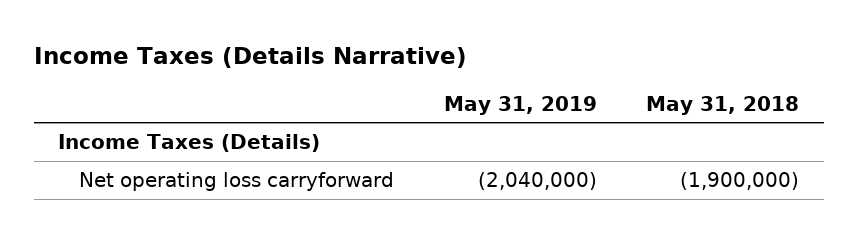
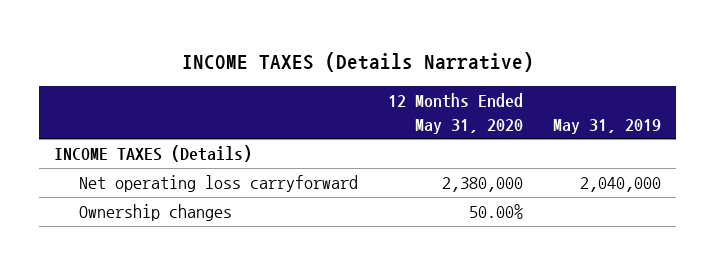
- Income Taxes (Details Narrative)
+ INCOME TAXES (Details Narrative)
- | May 31, 2019 | May 31, 2018
+ | 12 Months Ended May 31, 2020 | May 31, 2019
- Income Taxes (Details)
- Net operating loss carryforward | (2,040,000) | (1,900,000)
+ INCOME TAXES (Details)
+ Net operating loss carryforward | 2,380,000 | 2,040,000
+ Ownership changes | 50.00% |

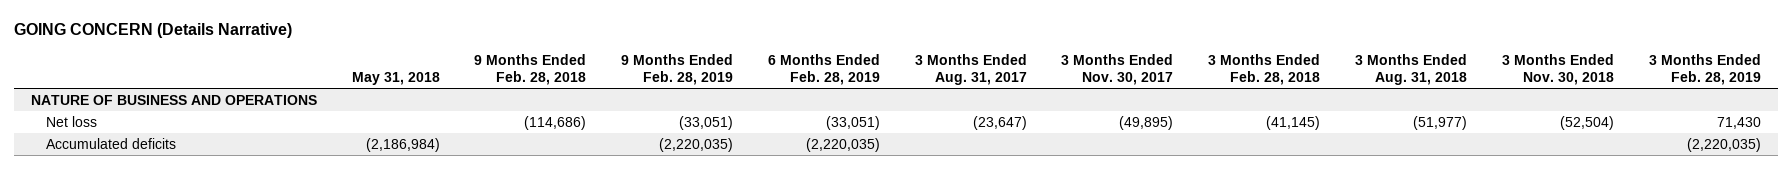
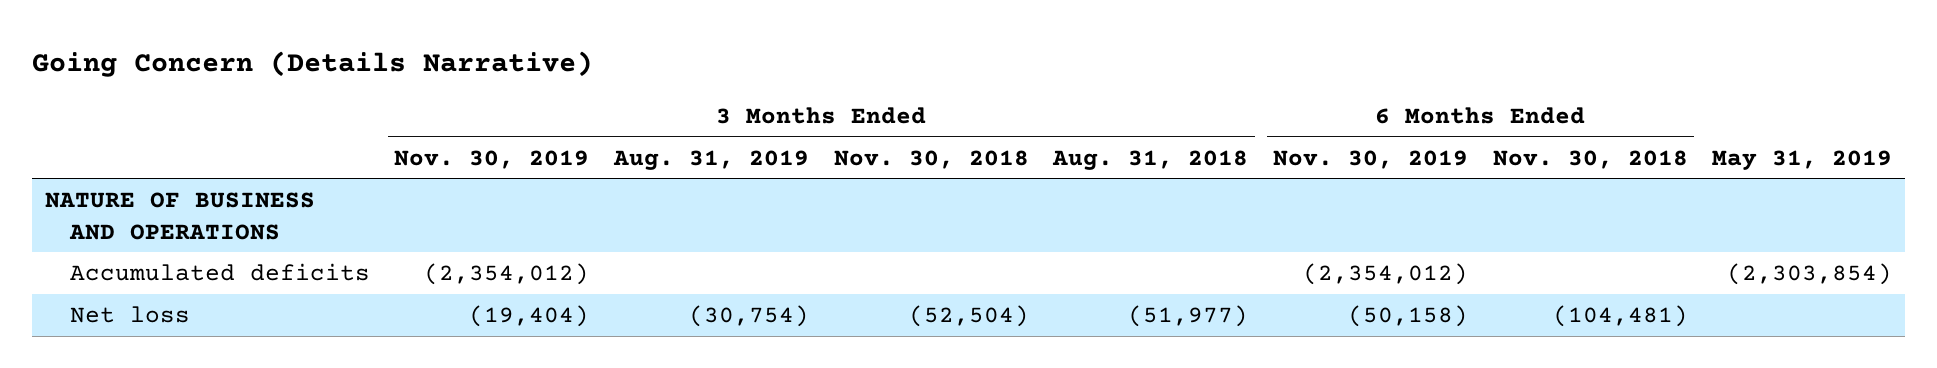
- GOING CONCERN (Details Narrative)
+ Going Concern (Details Narrative)
- | May 31, 2018 | 9 Months Ended Feb. 28, 2018 | 9 Months Ended Feb. 28, 2019 | 6 Months Ended Feb. 28, 2019 | 3 Months Ended Aug. 31, 2017 | 3 Months Ended Nov. 30, 2017 | 3 Months Ended Feb. 28, 2018 | 3 Months Ended Aug. 31, 2018 | 3 Months Ended Nov. 30, 2018 | 3 Months Ended Feb. 28, 2019
+ | 3 Months Ended Nov. 30, 2019 | 3 Months Ended Aug. 31, 2019 | 3 Months Ended Nov. 30, 2018 | 3 Months Ended Aug. 31, 2018 | 6 Months Ended Nov. 30, 2019 | 6 Months Ended Nov. 30, 2018 | May 31, 2019
moved down: Net loss | (19,404) | (30,754) | (52,504) | (51,977) | (50,158) | (104,481) |

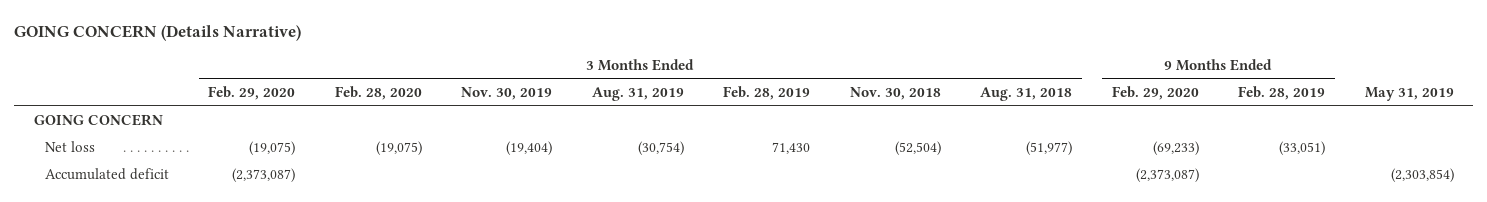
- Going Concern (Details Narrative)
+ GOING CONCERN (Details Narrative)
- | 3 Months Ended Nov. 30, 2019 | 3 Months Ended Aug. 31, 2019 | 3 Months Ended Nov. 30, 2018 | 3 Months Ended Aug. 31, 2018 | 6 Months Ended Nov. 30, 2019 | 6 Months Ended Nov. 30, 2018 | May 31, 2019
+ | 3 Months Ended Feb. 29, 2020 | 3 Months Ended Feb. 28, 2020 | 3 Months Ended Nov. 30, 2019 | 3 Months Ended Aug. 31, 2019 | 3 Months Ended Feb. 28, 2019 | 3 Months Ended Nov. 30, 2018 | 3 Months Ended Aug. 31, 2018 | 9 Months Ended Feb. 29, 2020 | 9 Months Ended Feb. 28, 2019 | May 31, 2019
- NATURE OF BUSINESS AND OPERATIONS
- Accumulated deficits | (2,354,012) | | | | (2,354,012) | | (2,303,854)
+ GOING CONCERN
+ Accumulated deficit | (2,373,087) | | | | | | | (2,373,087) | | (2,303,854)

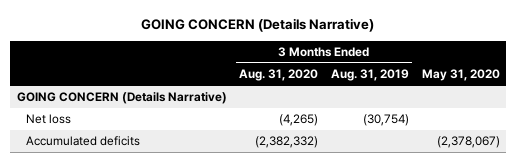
- | 3 Months Ended Feb. 29, 2020 | 3 Months Ended Feb. 28, 2020 | 3 Months Ended Nov. 30, 2019 | 3 Months Ended Aug. 31, 2019 | 3 Months Ended Feb. 28, 2019 | 3 Months Ended Nov. 30, 2018 | 3 Months Ended Aug. 31, 2018 | 9 Months Ended Feb. 29, 2020 | 9 Months Ended Feb. 28, 2019 | May 31, 2019
+ | 3 Months Ended Aug. 31, 2020 | 3 Months Ended Aug. 31, 2019 | May 31, 2020
- GOING CONCERN
+ GOING CONCERN (Details Narrative)
- Accumulated deficit | (2,373,087) | | | | | | | (2,373,087) | | (2,303,854)
+ Accumulated deficits | (2,382,332) | | (2,378,067)

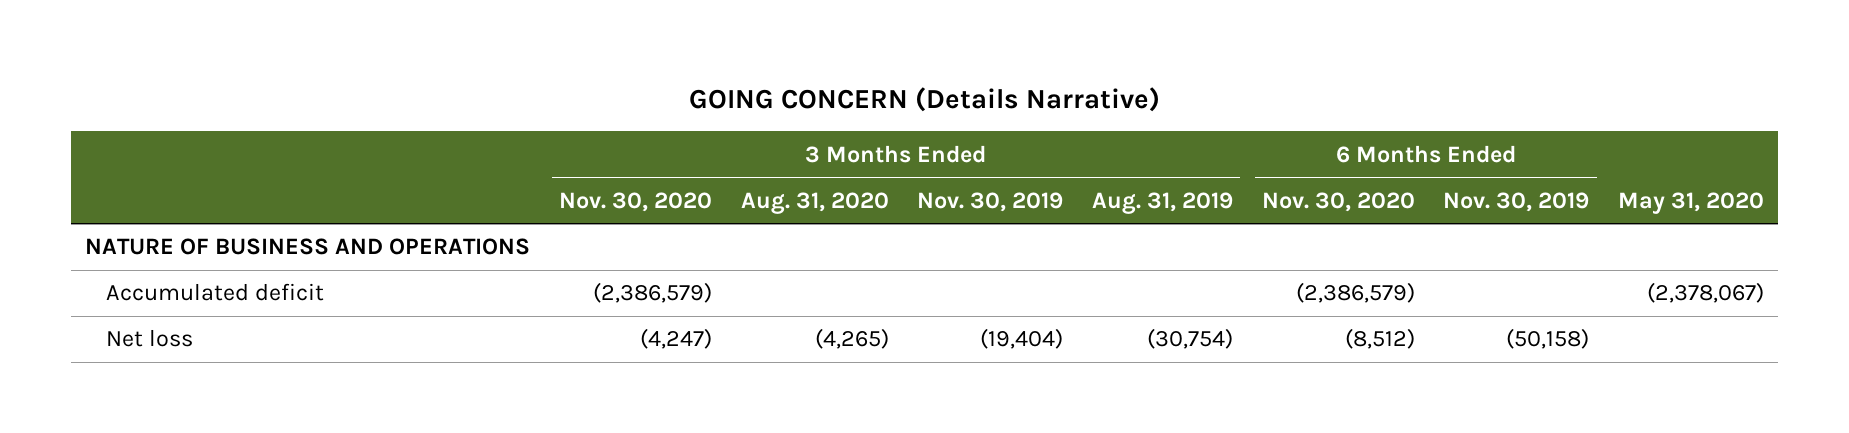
- | 3 Months Ended Aug. 31, 2020 | 3 Months Ended Aug. 31, 2019 | May 31, 2020
+ | 3 Months Ended Nov. 30, 2020 | 3 Months Ended Aug. 31, 2020 | 3 Months Ended Nov. 30, 2019 | 3 Months Ended Aug. 31, 2019 | 6 Months Ended Nov. 30, 2020 | 6 Months Ended Nov. 30, 2019 | May 31, 2020
- GOING CONCERN (Details Narrative)
+ NATURE OF BUSINESS AND OPERATIONS
+ Accumulated deficit | (2,386,579) | | | | (2,386,579) | | (2,378,067)
- Accumulated deficits | (2,382,332) | | (2,378,067)

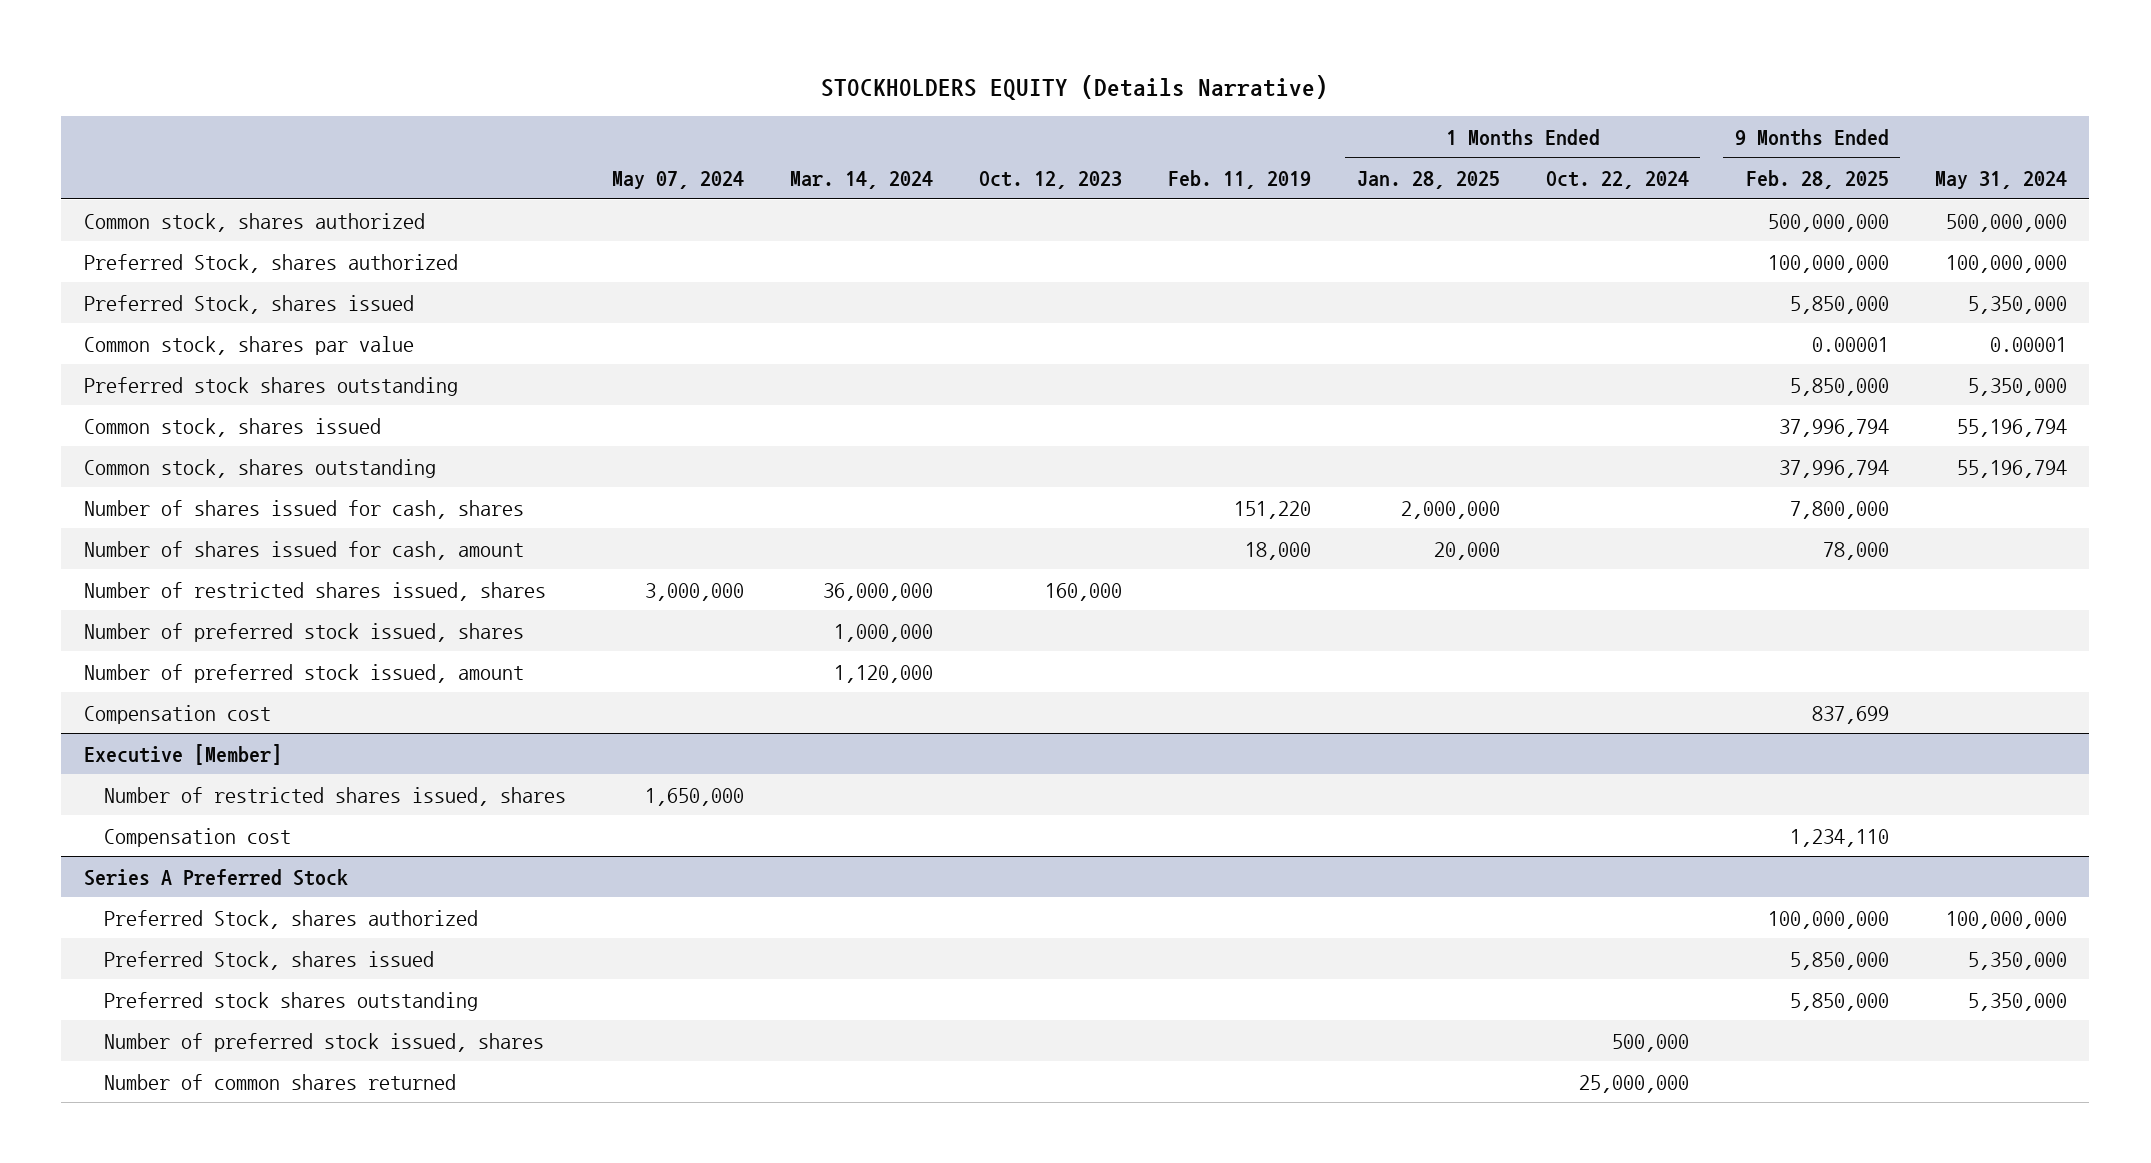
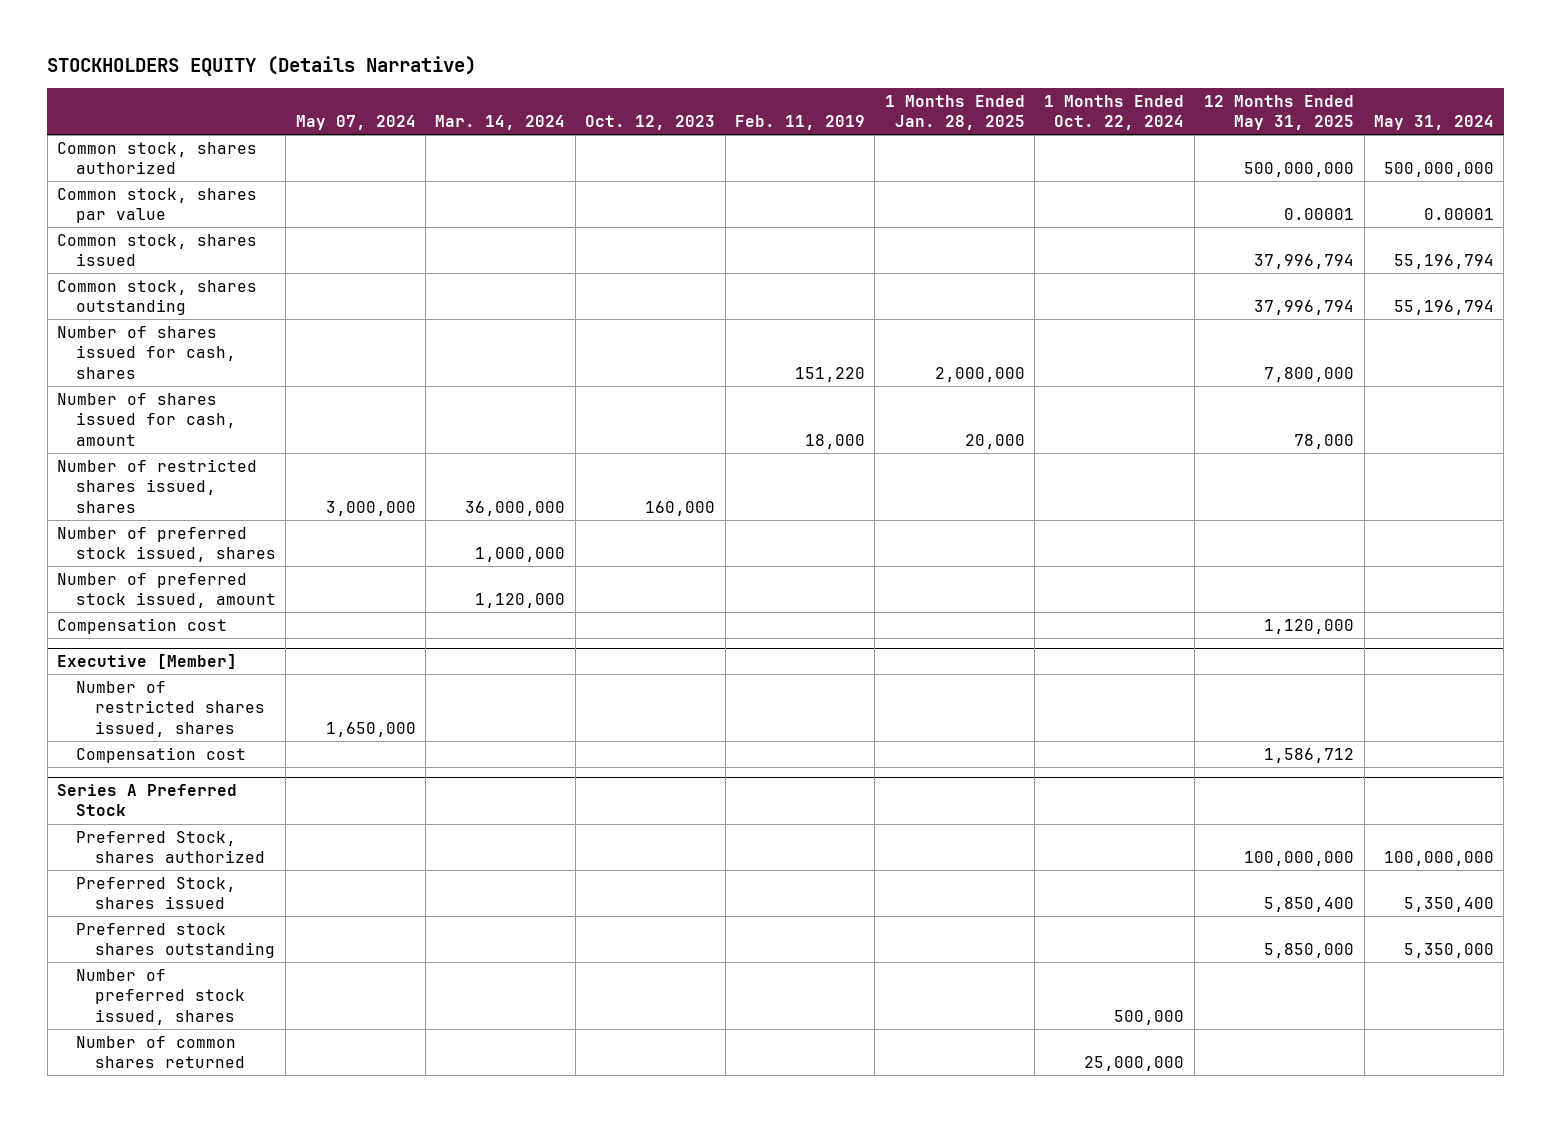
- | May 07, 2024 | Mar. 14, 2024 | Oct. 12, 2023 | Feb. 11, 2019 | 1 Months Ended Jan. 28, 2025 | 1 Months Ended Oct. 22, 2024 | 9 Months Ended Feb. 28, 2025 | May 31, 2024
+ | May 07, 2024 | Mar. 14, 2024 | Oct. 12, 2023 | Feb. 11, 2019 | 1 Months Ended Jan. 28, 2025 | 1 Months Ended Oct. 22, 2024 | 12 Months Ended May 31, 2025 | May 31, 2024
- Preferred Stock, shares authorized | | | | | | | 100,000,000 | 100,000,000
- Preferred Stock, shares issued | | | | | | | 5,850,000 | 5,350,000
- Preferred stock shares outstanding | | | | | | | 5,850,000 | 5,350,000
@ Series A Preferred Stock
- Preferred Stock, shares issued | | | | | | | 5,850,000 | 5,350,000
+ Preferred Stock, shares issued | | | | | | | 5,850,400 | 5,350,400

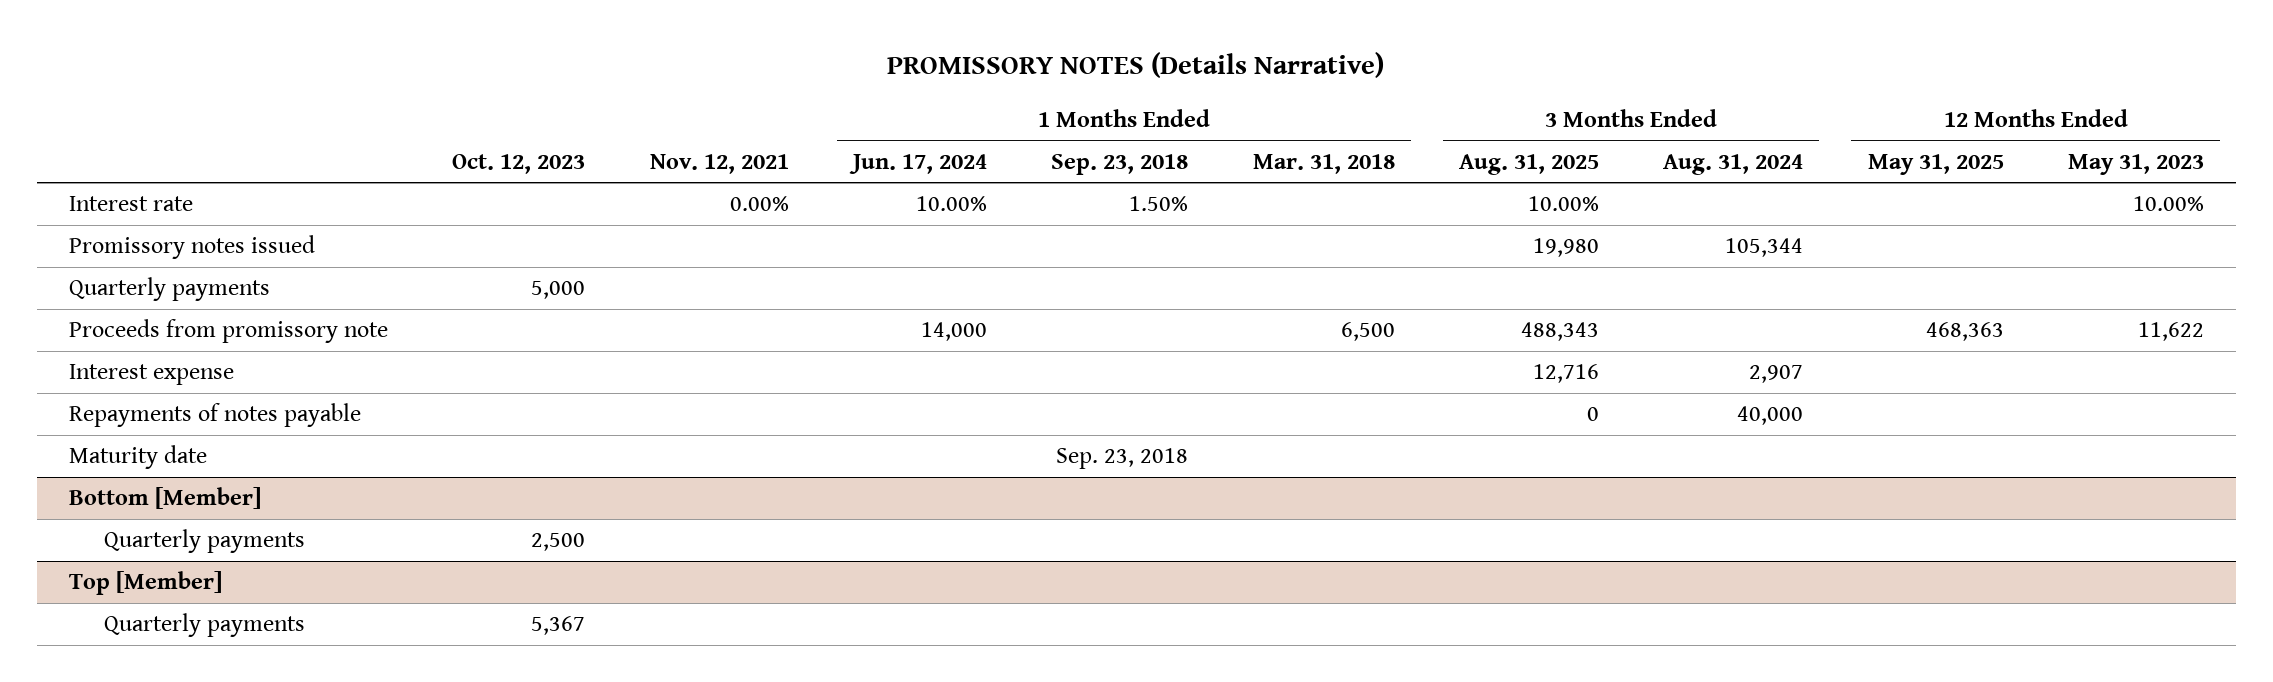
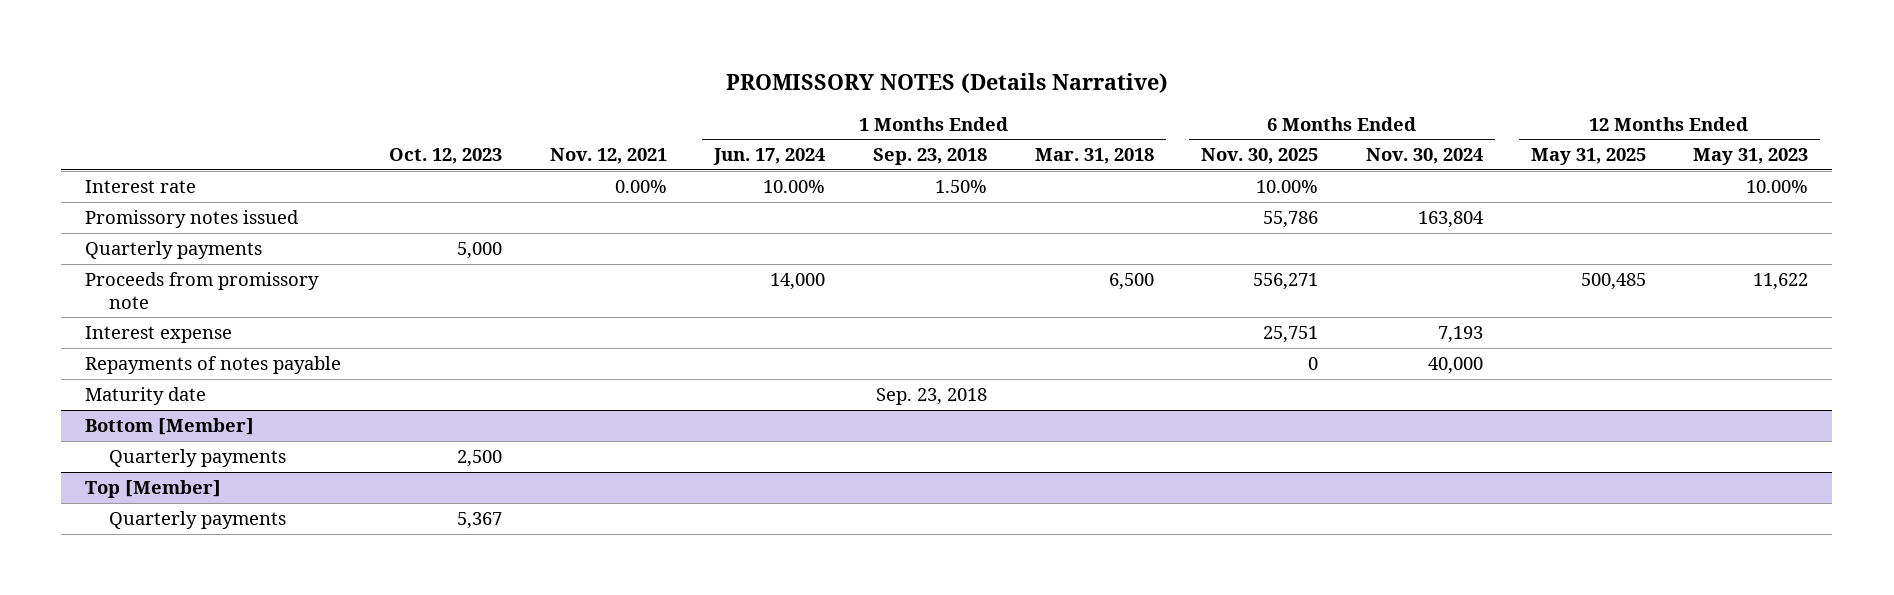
- | Oct. 12, 2023 | Nov. 12, 2021 | 1 Months Ended Jun. 17, 2024 | 1 Months Ended Sep. 23, 2018 | 1 Months Ended Mar. 31, 2018 | 3 Months Ended Aug. 31, 2025 | 3 Months Ended Aug. 31, 2024 | 12 Months Ended May 31, 2025 | 12 Months Ended May 31, 2023
+ | Oct. 12, 2023 | Nov. 12, 2021 | 1 Months Ended Jun. 17, 2024 | 1 Months Ended Sep. 23, 2018 | 1 Months Ended Mar. 31, 2018 | 6 Months Ended Nov. 30, 2025 | 6 Months Ended Nov. 30, 2024 | 12 Months Ended May 31, 2025 | 12 Months Ended May 31, 2023
- Proceeds from promissory note | | | 14,000 | | 6,500 | 488,343 | | 468,363 | 11,622
+ Proceeds from promissory note | | | 14,000 | | 6,500 | 556,271 | | 500,485 | 11,622

